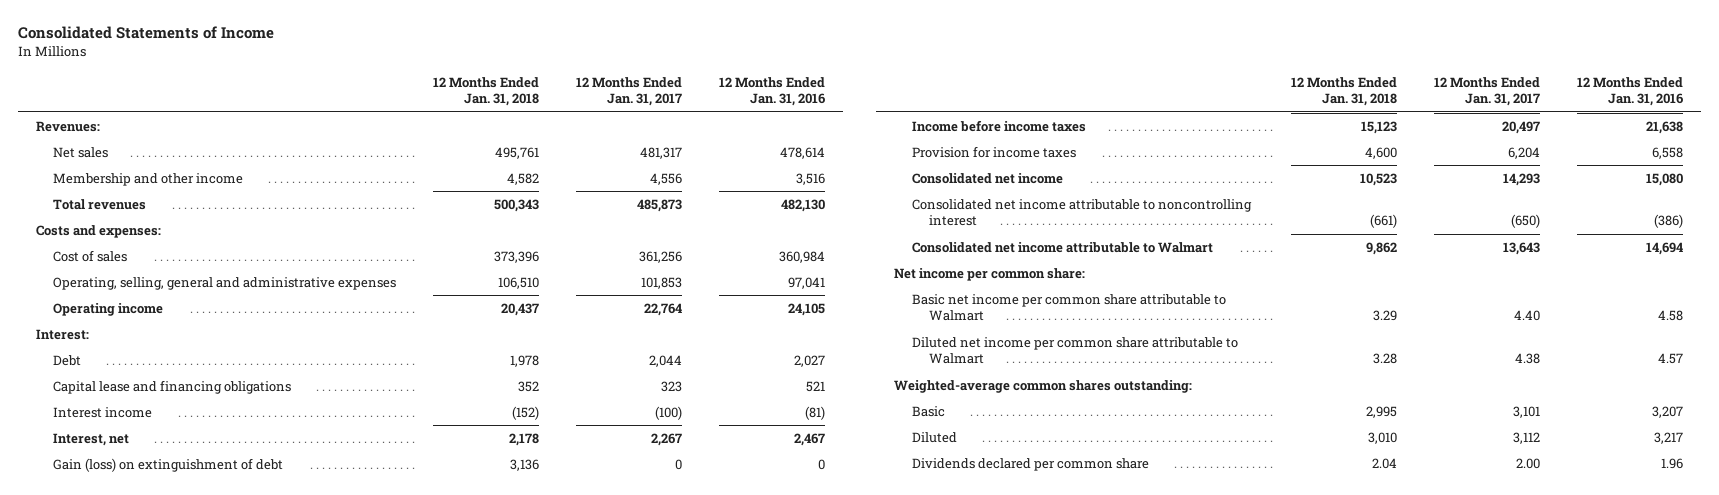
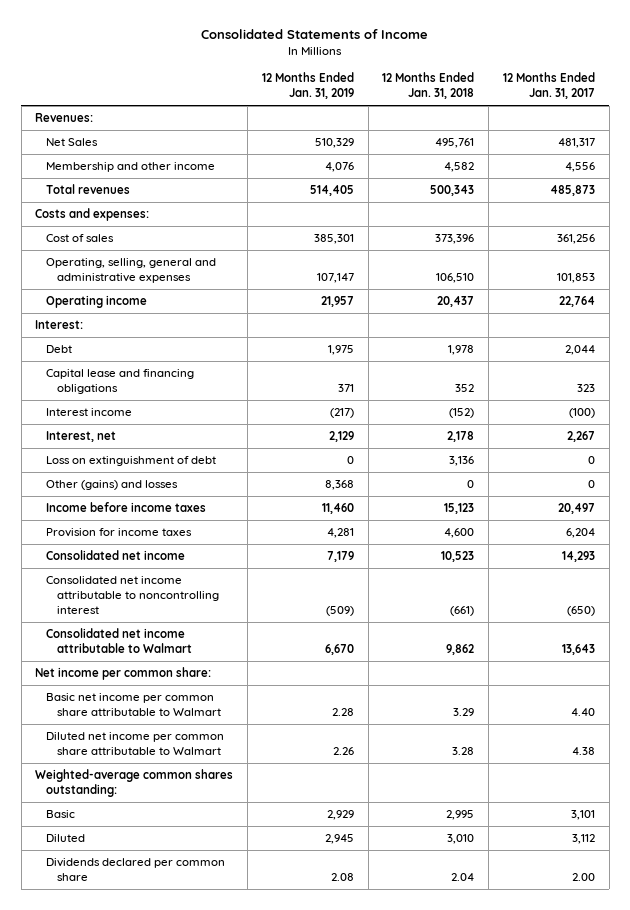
- | 12 Months Ended Jan. 31, 2018 | 12 Months Ended Jan. 31, 2017 | 12 Months Ended Jan. 31, 2016
+ | 12 Months Ended Jan. 31, 2019 | 12 Months Ended Jan. 31, 2018 | 12 Months Ended Jan. 31, 2017
- Net sales | 495,761 | 481,317 | 478,614
+ Net Sales | 510,329 | 495,761 | 481,317
- Gain (loss) on extinguishment of debt | 3,136 | 0 | 0
+ Loss on extinguishment of debt | 0 | 3,136 | 0
+ Other (gains) and losses | 8,368 | 0 | 0

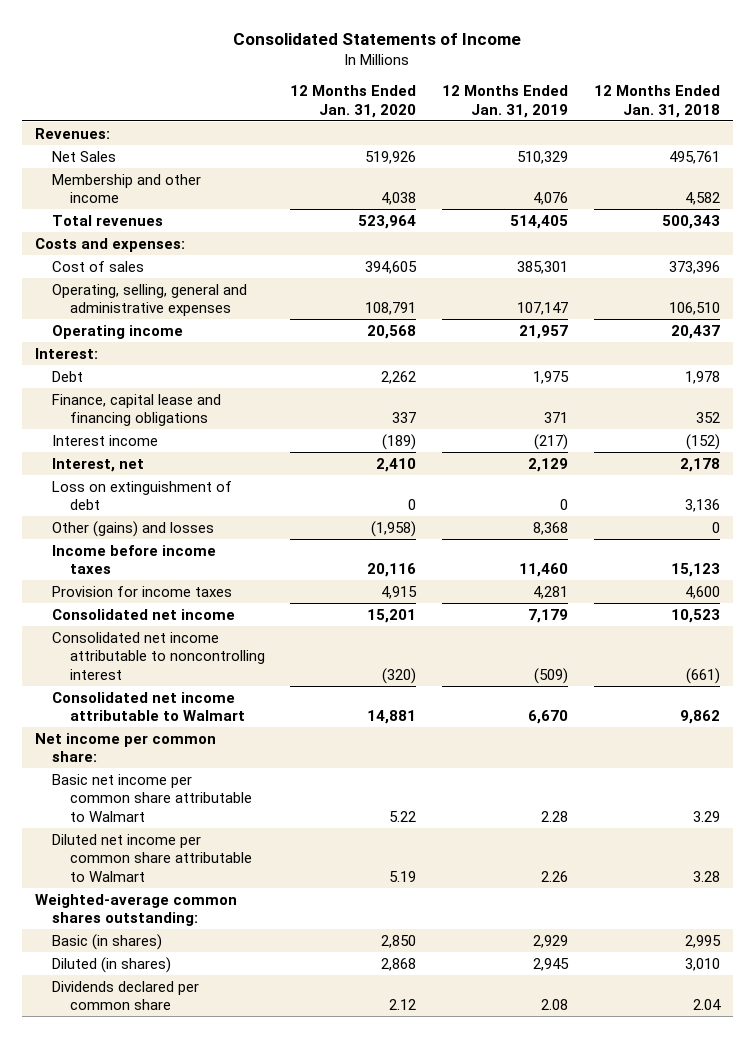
- | 12 Months Ended Jan. 31, 2019 | 12 Months Ended Jan. 31, 2018 | 12 Months Ended Jan. 31, 2017
+ | 12 Months Ended Jan. 31, 2020 | 12 Months Ended Jan. 31, 2019 | 12 Months Ended Jan. 31, 2018
- Capital lease and financing obligations | 371 | 352 | 323
+ Finance, capital lease and financing obligations | 337 | 371 | 352
- Basic | 2,929 | 2,995 | 3,101
- Diluted | 2,945 | 3,010 | 3,112
+ Basic (in shares) | 2,850 | 2,929 | 2,995
+ Diluted (in shares) | 2,868 | 2,945 | 3,010

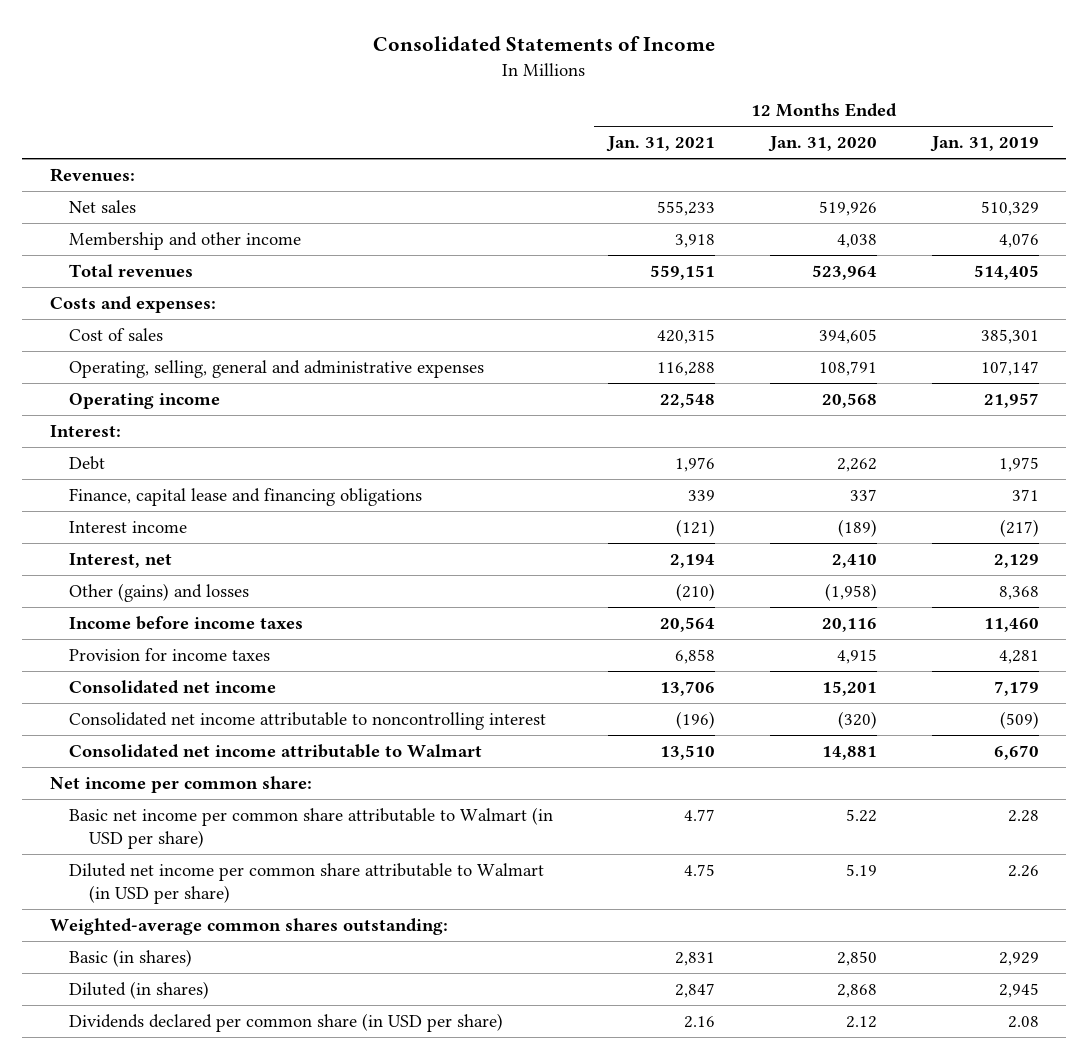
- | 12 Months Ended Jan. 31, 2020 | 12 Months Ended Jan. 31, 2019 | 12 Months Ended Jan. 31, 2018
+ | 12 Months Ended Jan. 31, 2021 | 12 Months Ended Jan. 31, 2020 | 12 Months Ended Jan. 31, 2019
- Net Sales | 519,926 | 510,329 | 495,761
+ Net sales | 555,233 | 519,926 | 510,329
- Loss on extinguishment of debt | 0 | 0 | 3,136
- Basic net income per common share attributable to Walmart | 5.22 | 2.28 | 3.29
- Diluted net income per common share attributable to Walmart | 5.19 | 2.26 | 3.28
+ Basic net income per common share attributable to Walmart (in USD per share) | 4.77 | 5.22 | 2.28
+ Diluted net income per common share attributable to Walmart (in USD per share) | 4.75 | 5.19 | 2.26
- Dividends declared per common share | 2.12 | 2.08 | 2.04
+ Dividends declared per common share (in USD per share) | 2.16 | 2.12 | 2.08

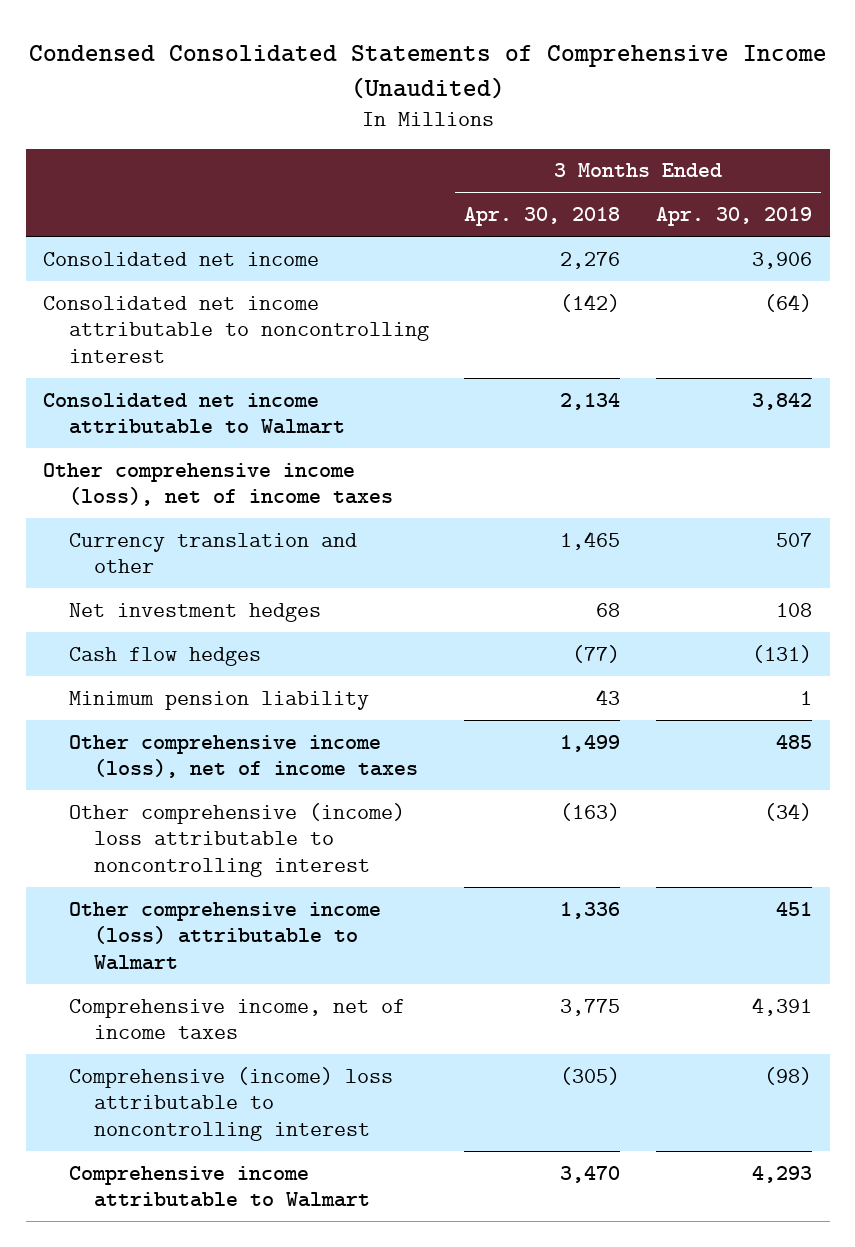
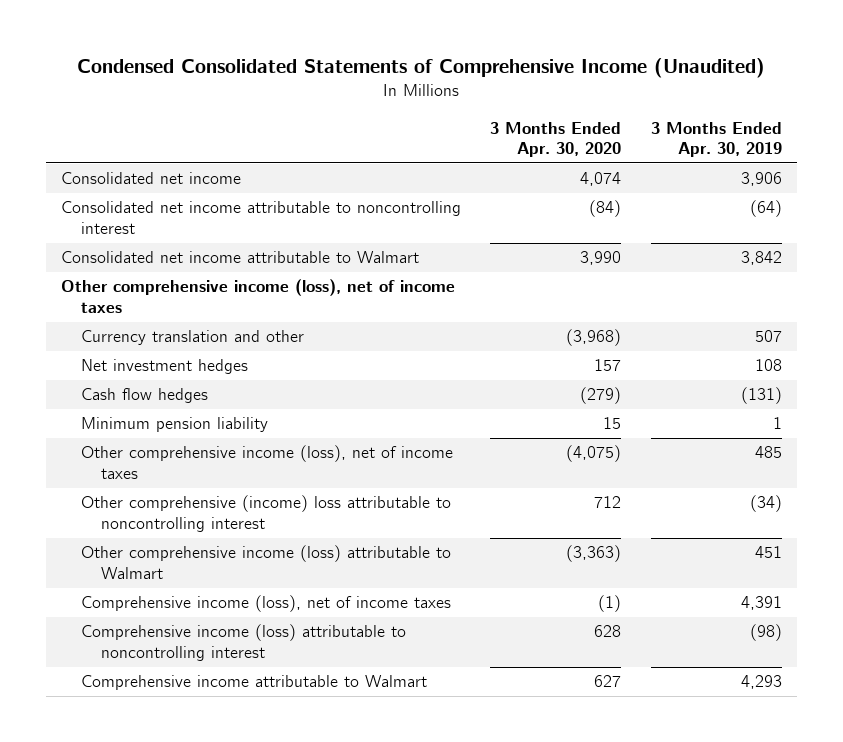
- | 3 Months Ended Apr. 30, 2018 | 3 Months Ended Apr. 30, 2019
+ | 3 Months Ended Apr. 30, 2020 | 3 Months Ended Apr. 30, 2019
- Comprehensive income, net of income taxes | 3,775 | 4,391
- Comprehensive (income) loss attributable to noncontrolling interest | (305) | (98)
+ Comprehensive income (loss), net of income taxes | (1) | 4,391
+ Comprehensive income (loss) attributable to noncontrolling interest | 628 | (98)

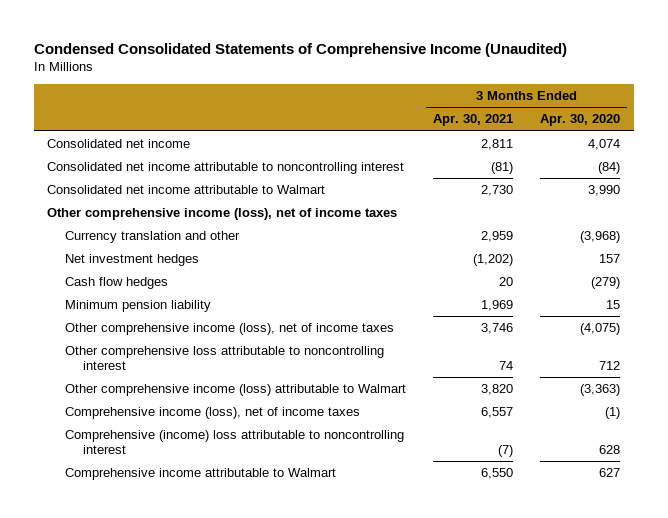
- | 3 Months Ended Apr. 30, 2020 | 3 Months Ended Apr. 30, 2019
+ | 3 Months Ended Apr. 30, 2021 | 3 Months Ended Apr. 30, 2020
- Other comprehensive (income) loss attributable to noncontrolling interest | 712 | (34)
+ Other comprehensive loss attributable to noncontrolling interest | 74 | 712
- Comprehensive income (loss) attributable to noncontrolling interest | 628 | (98)
+ Comprehensive (income) loss attributable to noncontrolling interest | (7) | 628

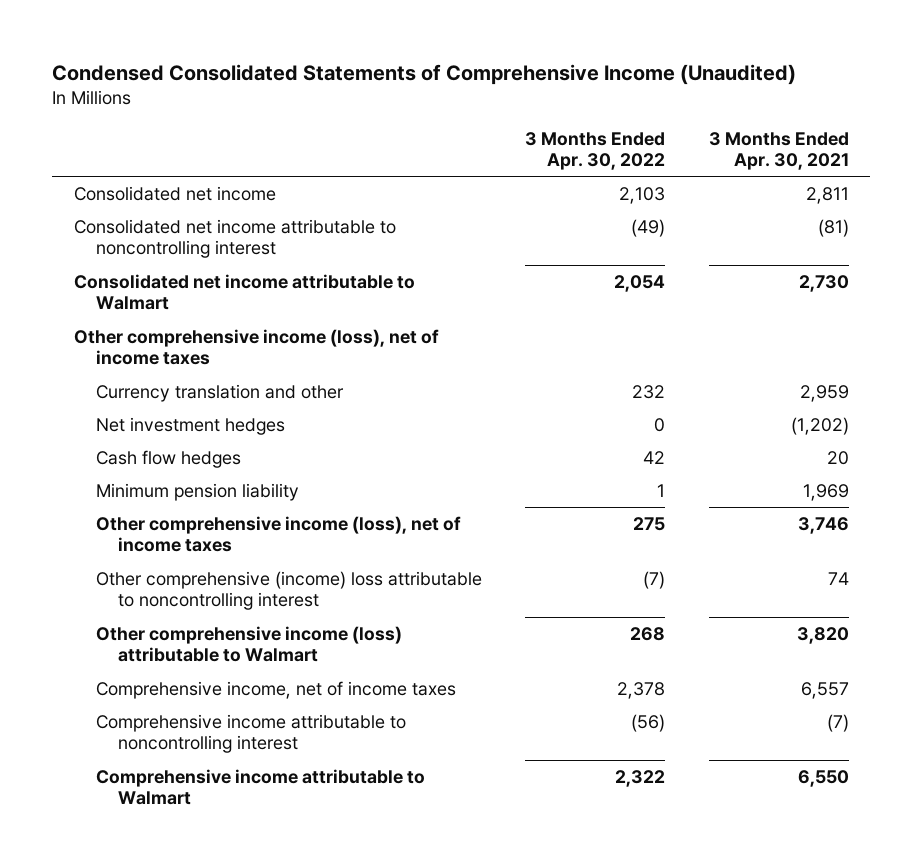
- | 3 Months Ended Apr. 30, 2021 | 3 Months Ended Apr. 30, 2020
+ | 3 Months Ended Apr. 30, 2022 | 3 Months Ended Apr. 30, 2021
- Other comprehensive loss attributable to noncontrolling interest | 74 | 712
+ Other comprehensive (income) loss attributable to noncontrolling interest | (7) | 74
- Comprehensive income (loss), net of income taxes | 6,557 | (1)
- Comprehensive (income) loss attributable to noncontrolling interest | (7) | 628
+ Comprehensive income, net of income taxes | 2,378 | 6,557
+ Comprehensive income attributable to noncontrolling interest | (56) | (7)

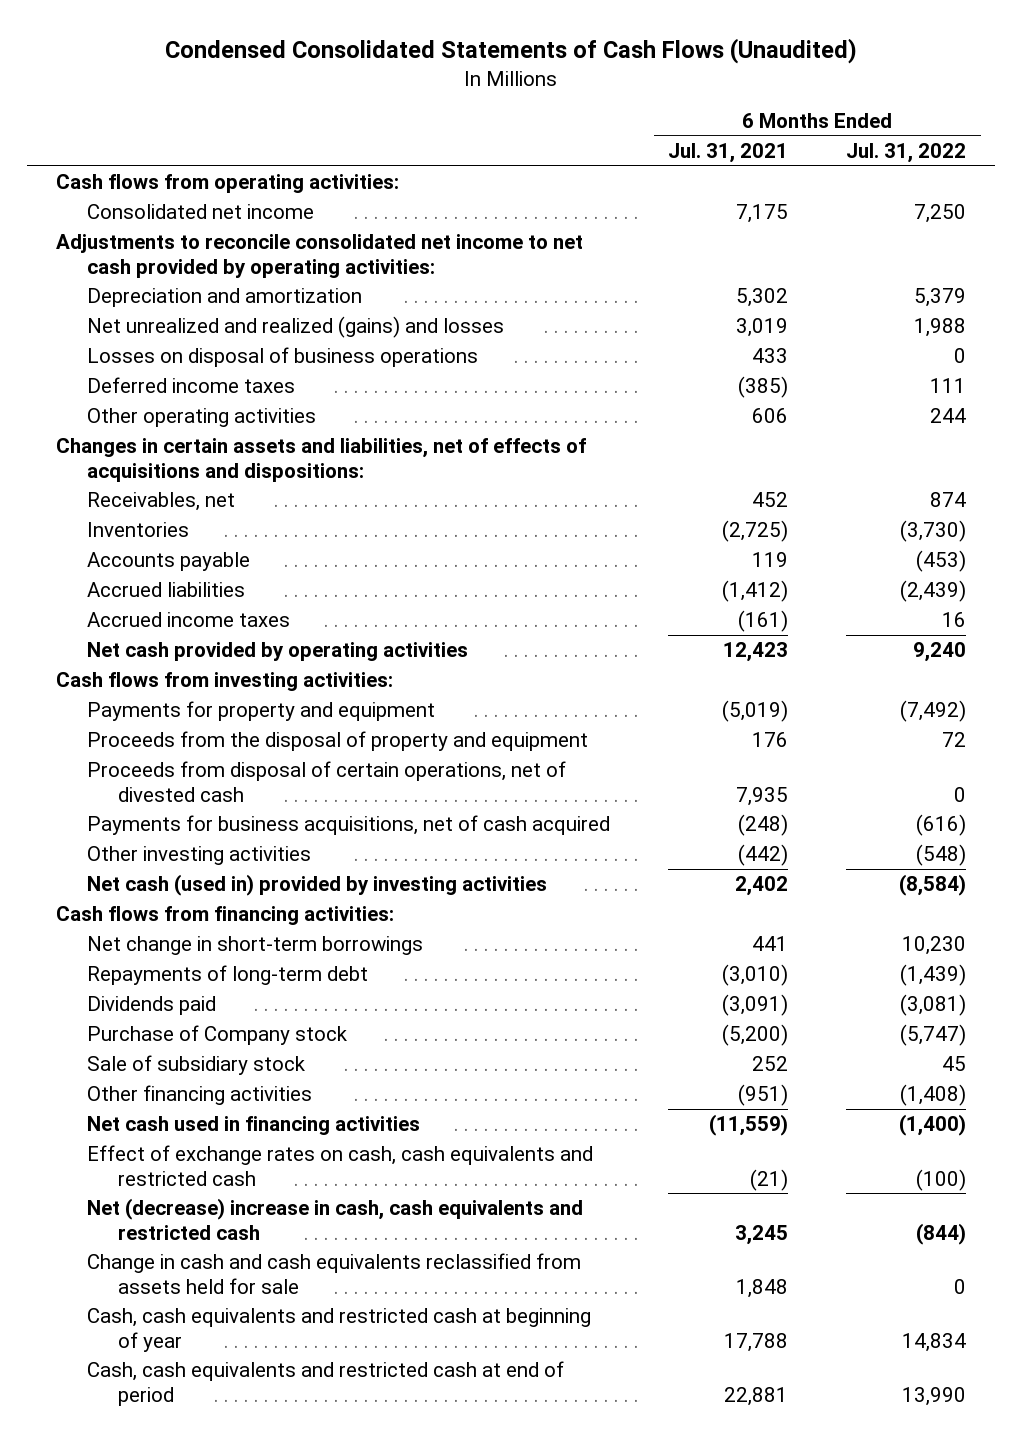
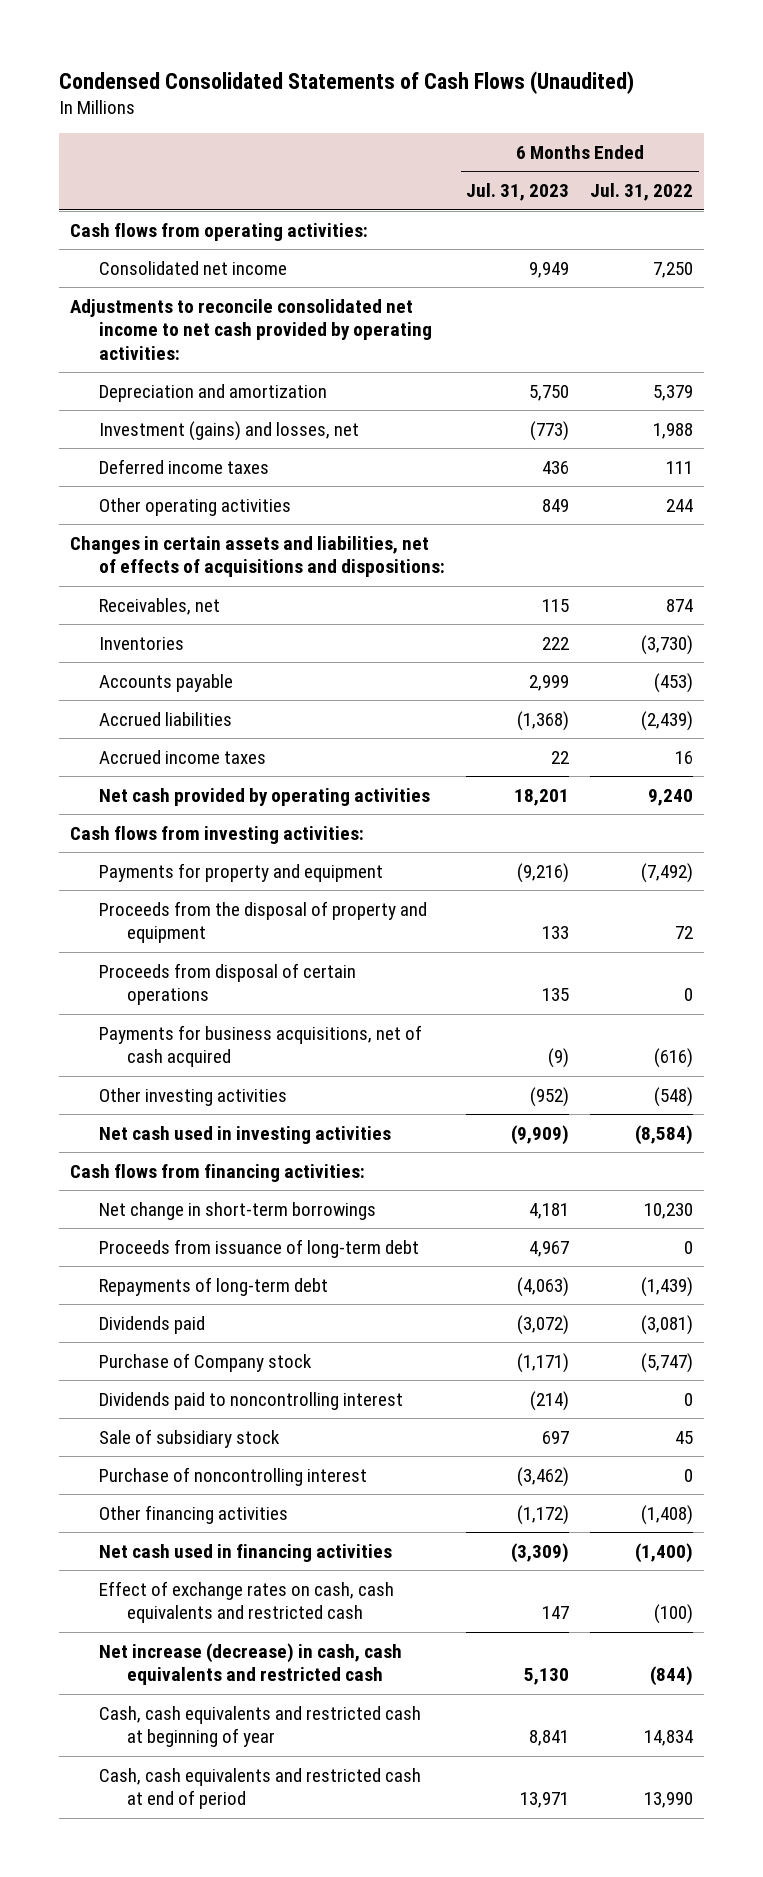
- | 6 Months Ended Jul. 31, 2021 | 6 Months Ended Jul. 31, 2022
+ | 6 Months Ended Jul. 31, 2023 | 6 Months Ended Jul. 31, 2022
- Net unrealized and realized (gains) and losses | 3,019 | 1,988
- Losses on disposal of business operations | 433 | 0
+ Investment (gains) and losses, net | (773) | 1,988
- Proceeds from disposal of certain operations, net of divested cash | 7,935 | 0
+ Proceeds from disposal of certain operations | 135 | 0
- Net cash (used in) provided by investing activities | 2,402 | (8,584)
+ Net cash used in investing activities | (9,909) | (8,584)
+ Proceeds from issuance of long-term debt | 4,967 | 0
+ Dividends paid to noncontrolling interest | (214) | 0
+ Purchase of noncontrolling interest | (3,462) | 0
- Net (decrease) increase in cash, cash equivalents and restricted cash | 3,245 | (844)
- Change in cash and cash equivalents reclassified from assets held for sale | 1,848 | 0
+ Net increase (decrease) in cash, cash equivalents and restricted cash | 5,130 | (844)

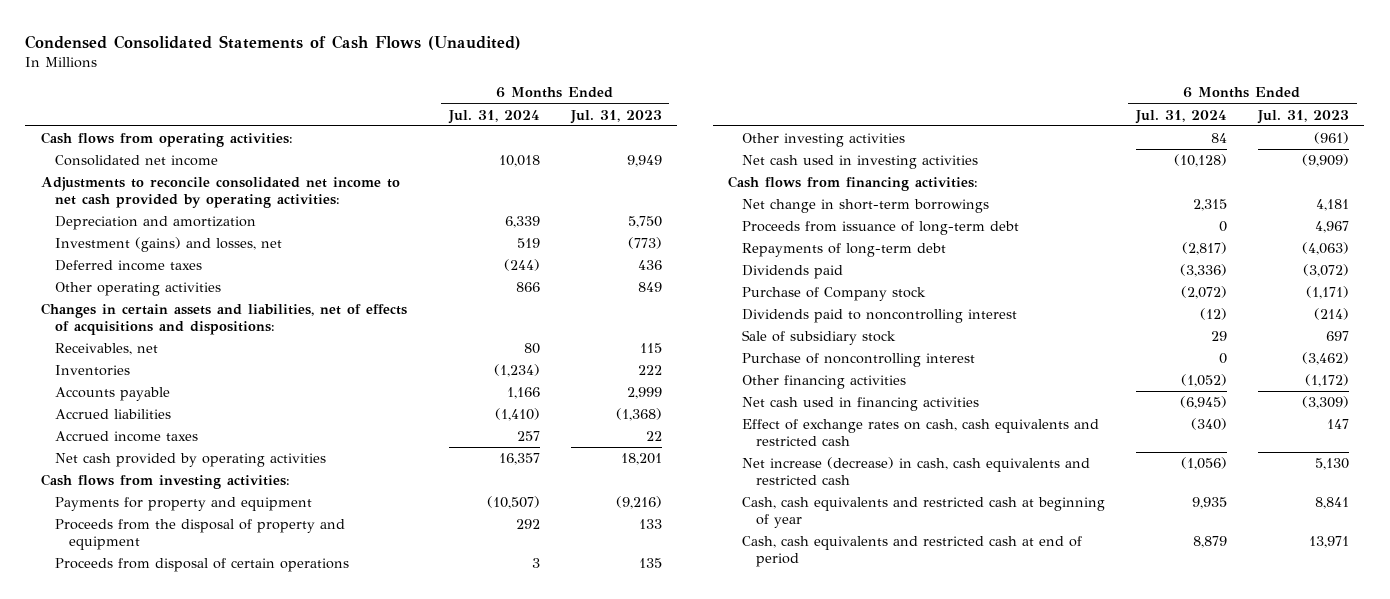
- | 6 Months Ended Jul. 31, 2023 | 6 Months Ended Jul. 31, 2022
+ | 6 Months Ended Jul. 31, 2024 | 6 Months Ended Jul. 31, 2023
- Payments for business acquisitions, net of cash acquired | (9) | (616)
- Other investing activities | (952) | (548)
+ Other investing activities | 84 | (961)

